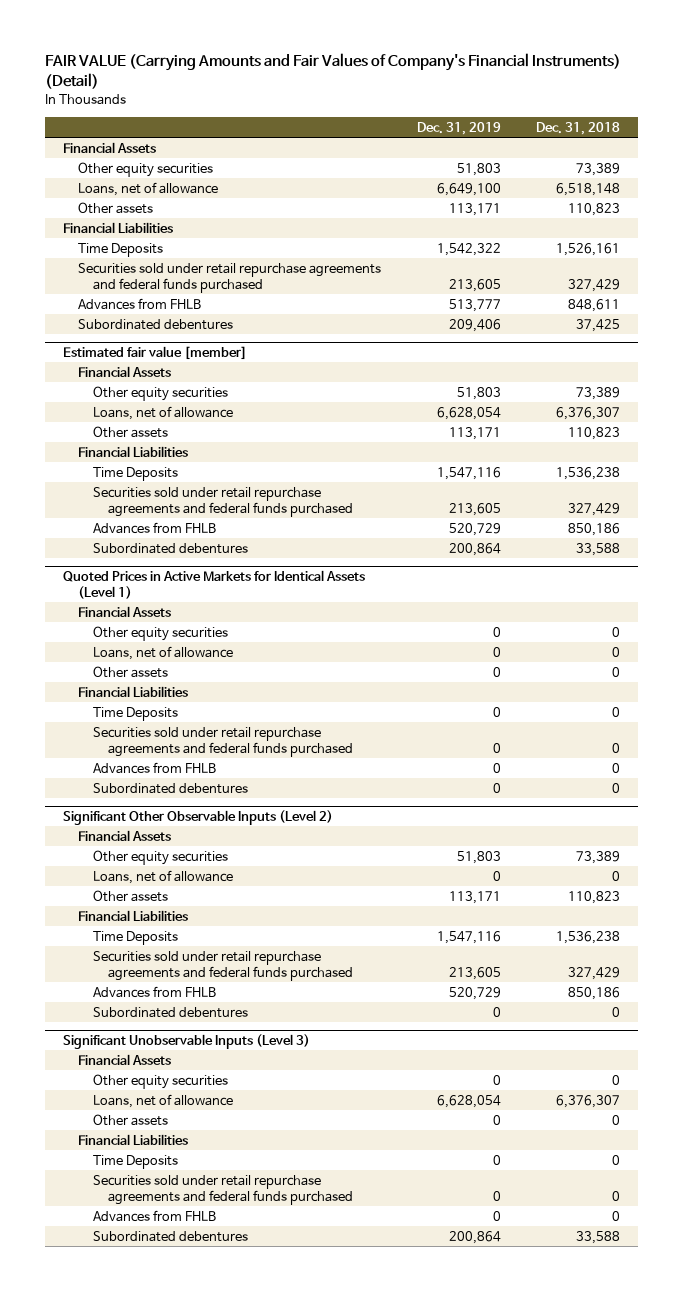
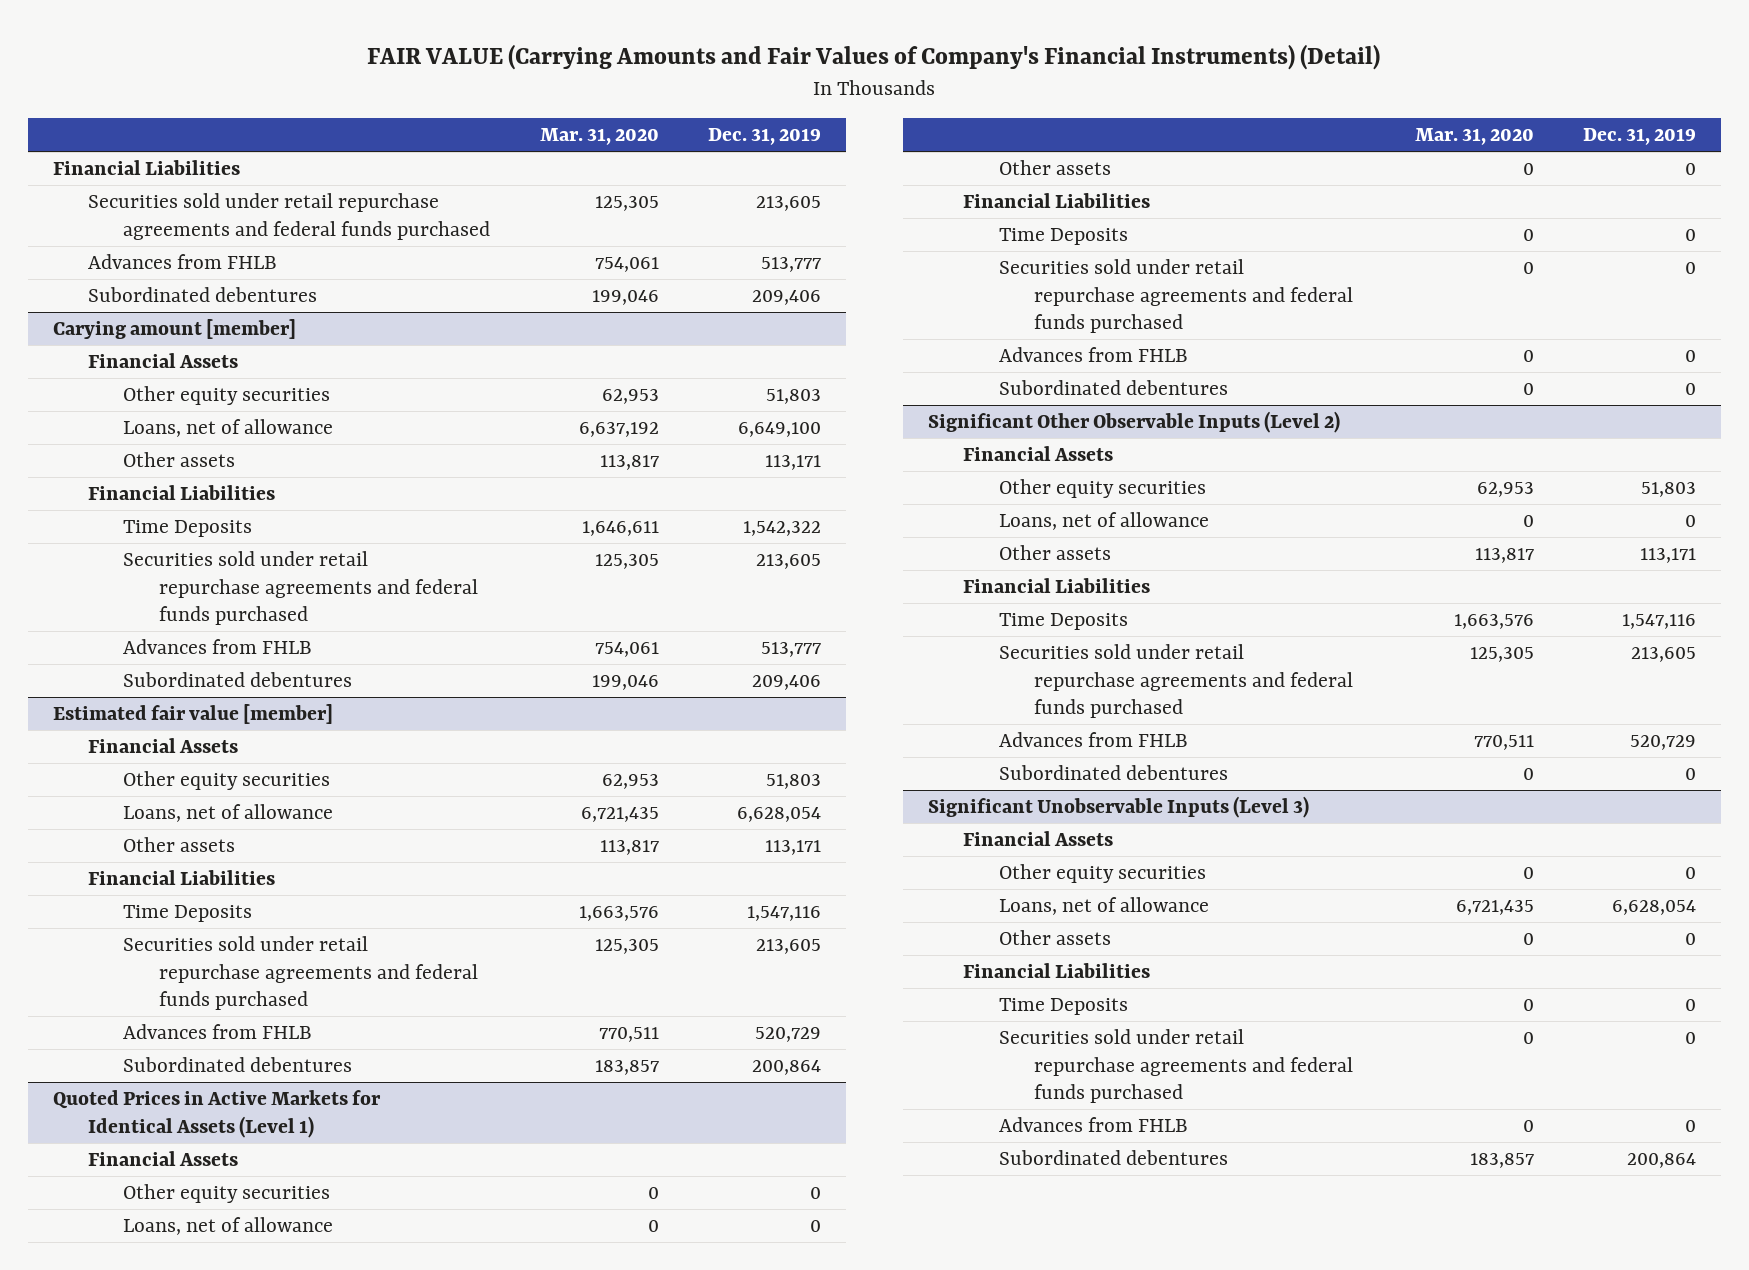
- | Dec. 31, 2019 | Dec. 31, 2018
+ | Mar. 31, 2020 | Dec. 31, 2019
+ Financial Liabilities
+ Securities sold under retail repurchase agreements and federal funds purchased | 125,305 | 213,605
+ Advances from FHLB | 754,061 | 513,777
+ Subordinated debentures | 199,046 | 209,406
+ Carying amount [member]

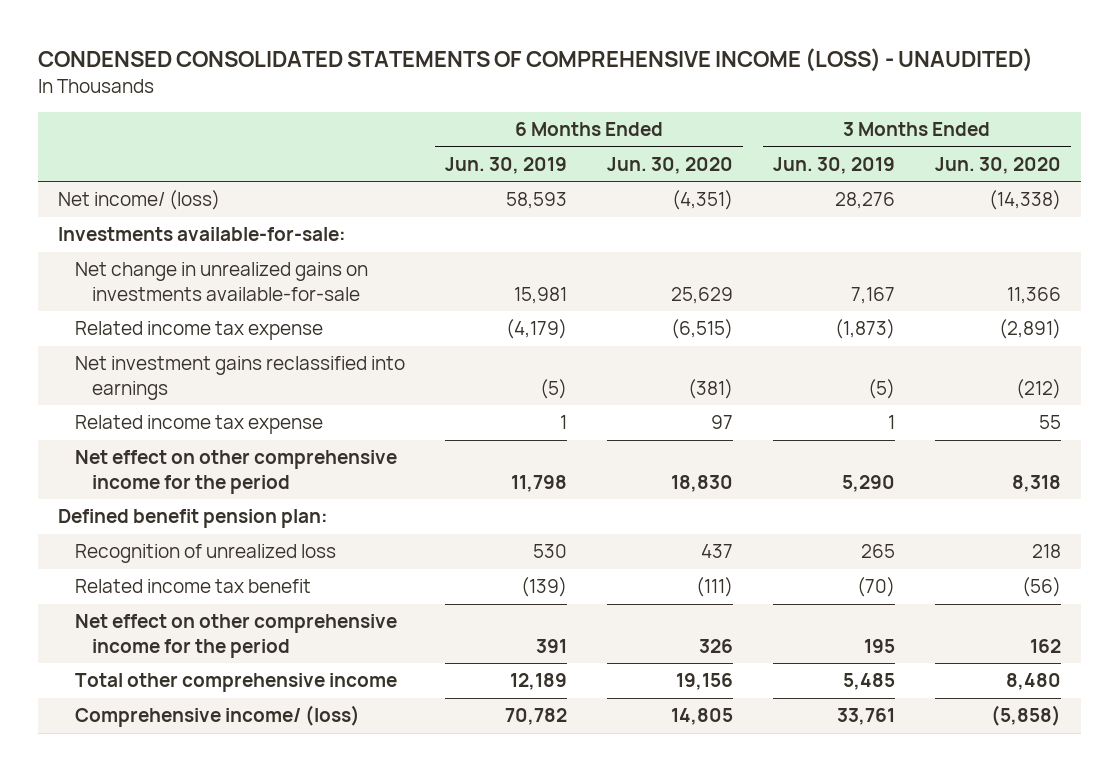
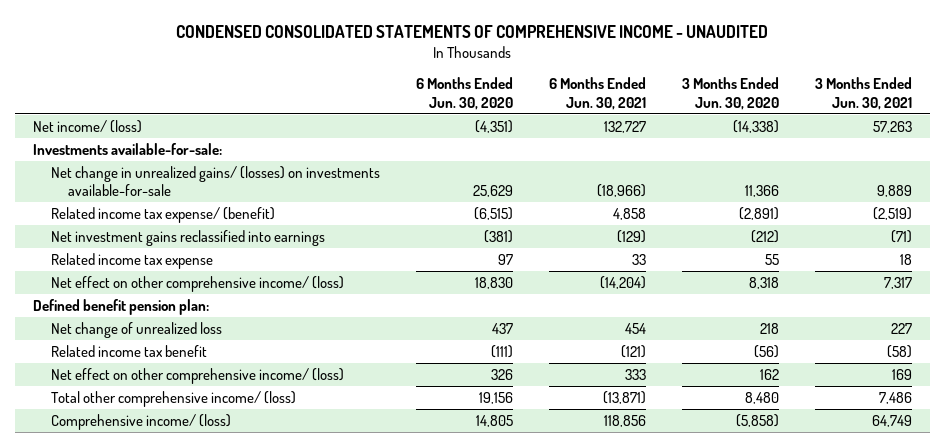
- CONDENSED CONSOLIDATED STATEMENTS OF COMPREHENSIVE INCOME (LOSS) - UNAUDITED)
+ CONDENSED CONSOLIDATED STATEMENTS OF COMPREHENSIVE INCOME - UNAUDITED
- | 6 Months Ended Jun. 30, 2019 | 6 Months Ended Jun. 30, 2020 | 3 Months Ended Jun. 30, 2019 | 3 Months Ended Jun. 30, 2020
+ | 6 Months Ended Jun. 30, 2020 | 6 Months Ended Jun. 30, 2021 | 3 Months Ended Jun. 30, 2020 | 3 Months Ended Jun. 30, 2021
- Net change in unrealized gains on investments available-for-sale | 15,981 | 25,629 | 7,167 | 11,366
- Related income tax expense | (4,179) | (6,515) | (1,873) | (2,891)
+ Net change in unrealized gains/ (losses) on investments available-for-sale | 25,629 | (18,966) | 11,366 | 9,889
+ Related income tax expense/ (benefit) | (6,515) | 4,858 | (2,891) | (2,519)
- Net effect on other comprehensive income for the period | 11,798 | 18,830 | 5,290 | 8,318
+ Net effect on other comprehensive income/ (loss) | 18,830 | (14,204) | 8,318 | 7,317
- Recognition of unrealized loss | 530 | 437 | 265 | 218
+ Net change of unrealized loss | 437 | 454 | 218 | 227
- Net effect on other comprehensive income for the period | 391 | 326 | 195 | 162
- Total other comprehensive income | 12,189 | 19,156 | 5,485 | 8,480
+ Net effect on other comprehensive income/ (loss) | 326 | 333 | 162 | 169
+ Total other comprehensive income/ (loss) | 19,156 | (13,871) | 8,480 | 7,486

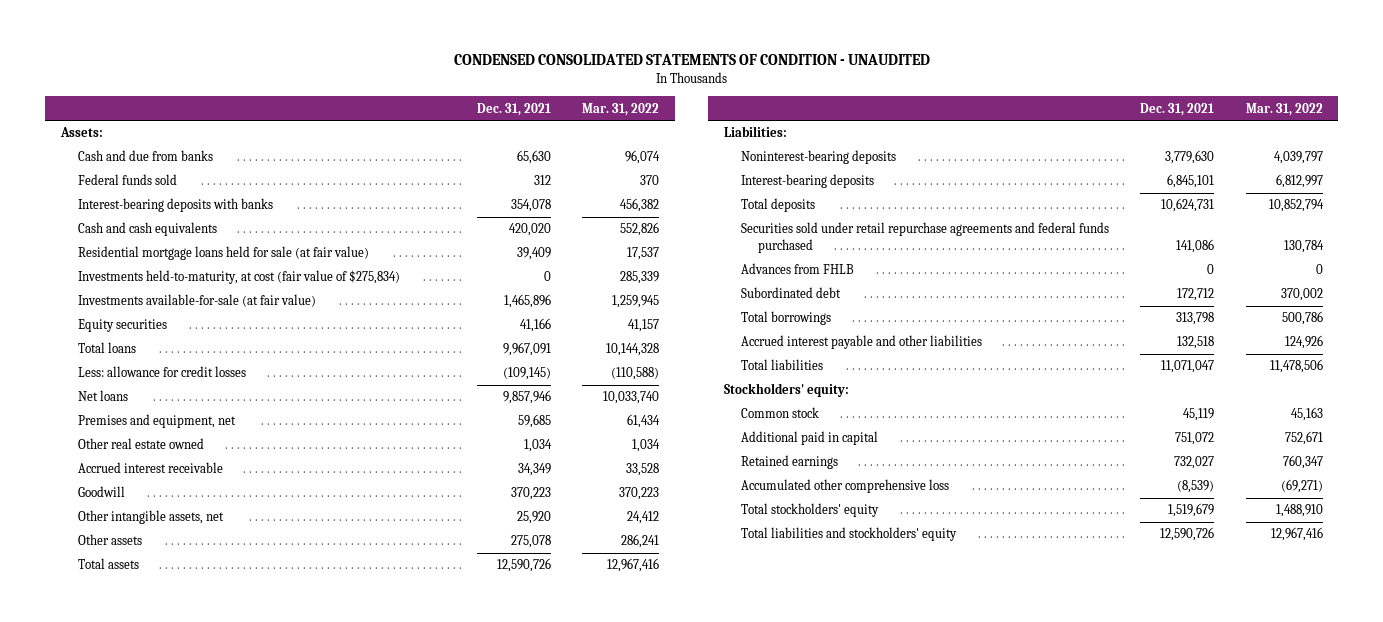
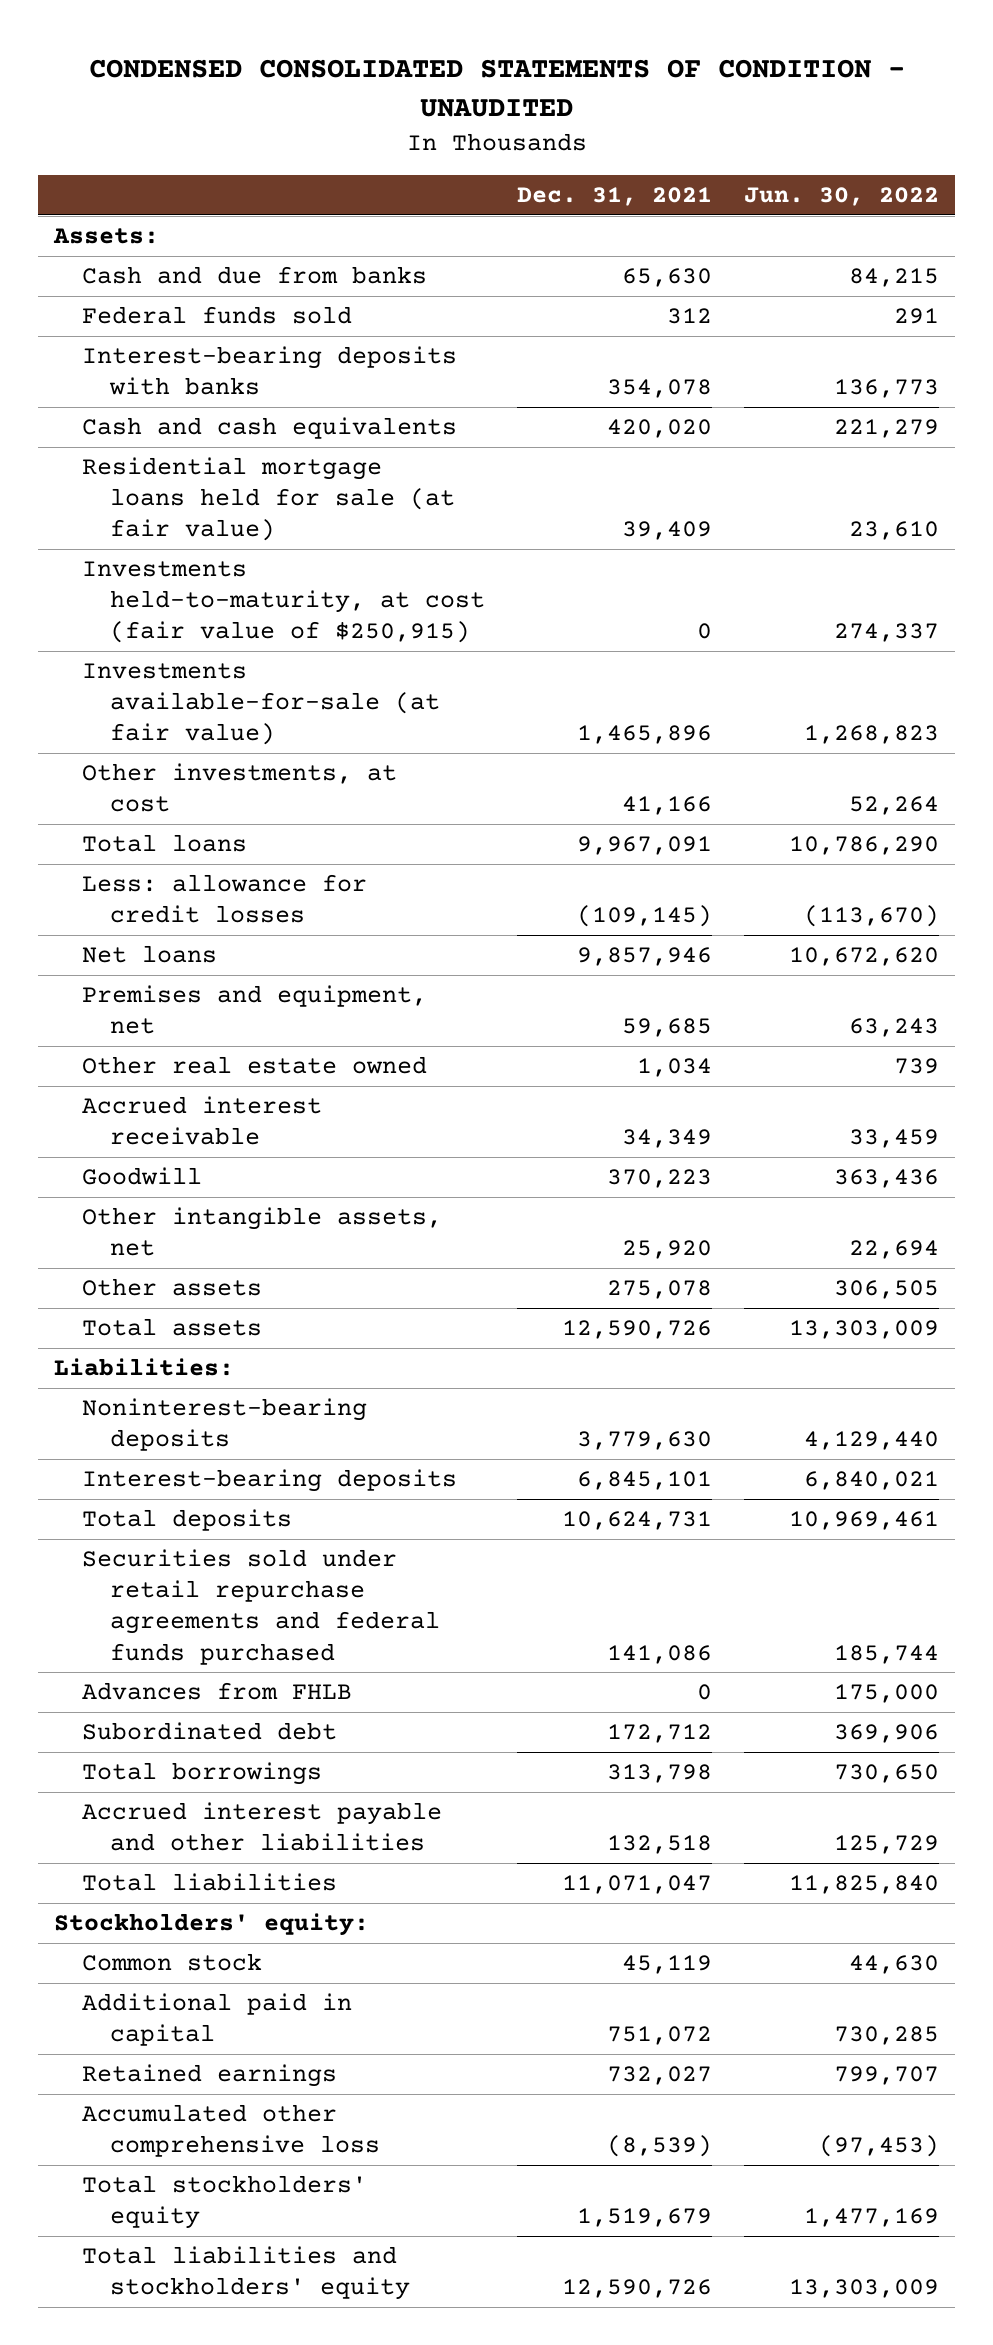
- | Dec. 31, 2021 | Mar. 31, 2022
+ | Dec. 31, 2021 | Jun. 30, 2022
- Investments held-to-maturity, at cost (fair value of $275,834) | 0 | 285,339
+ Investments held-to-maturity, at cost (fair value of $250,915) | 0 | 274,337
- Equity securities | 41,166 | 41,157
+ Other investments, at cost | 41,166 | 52,264

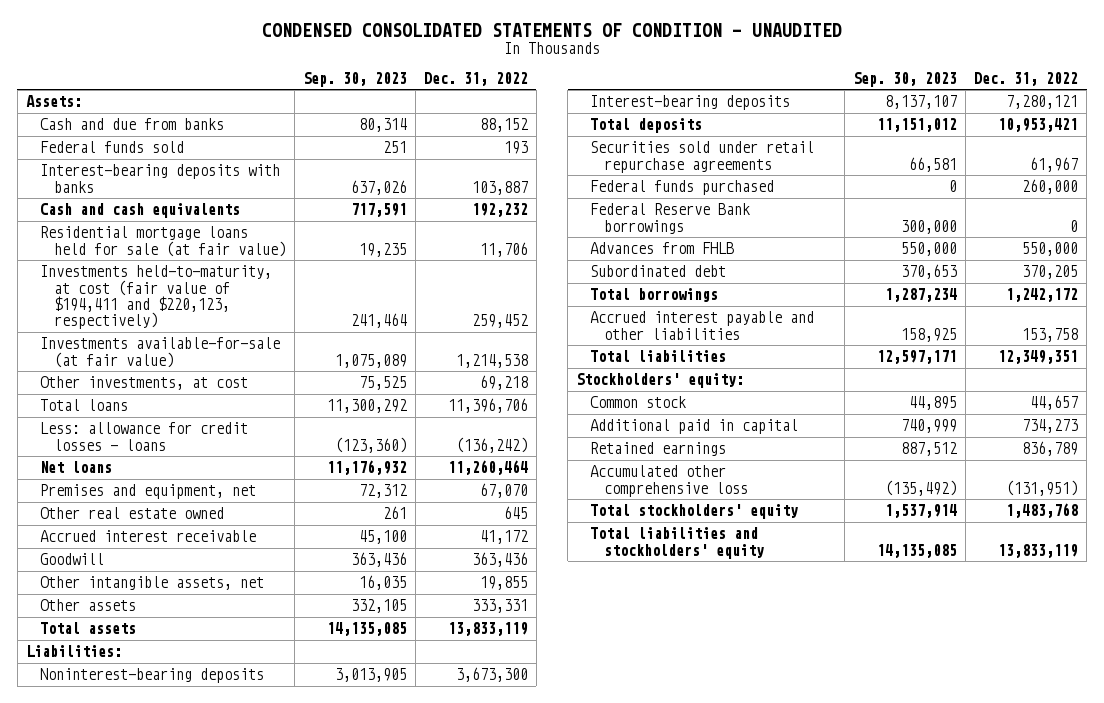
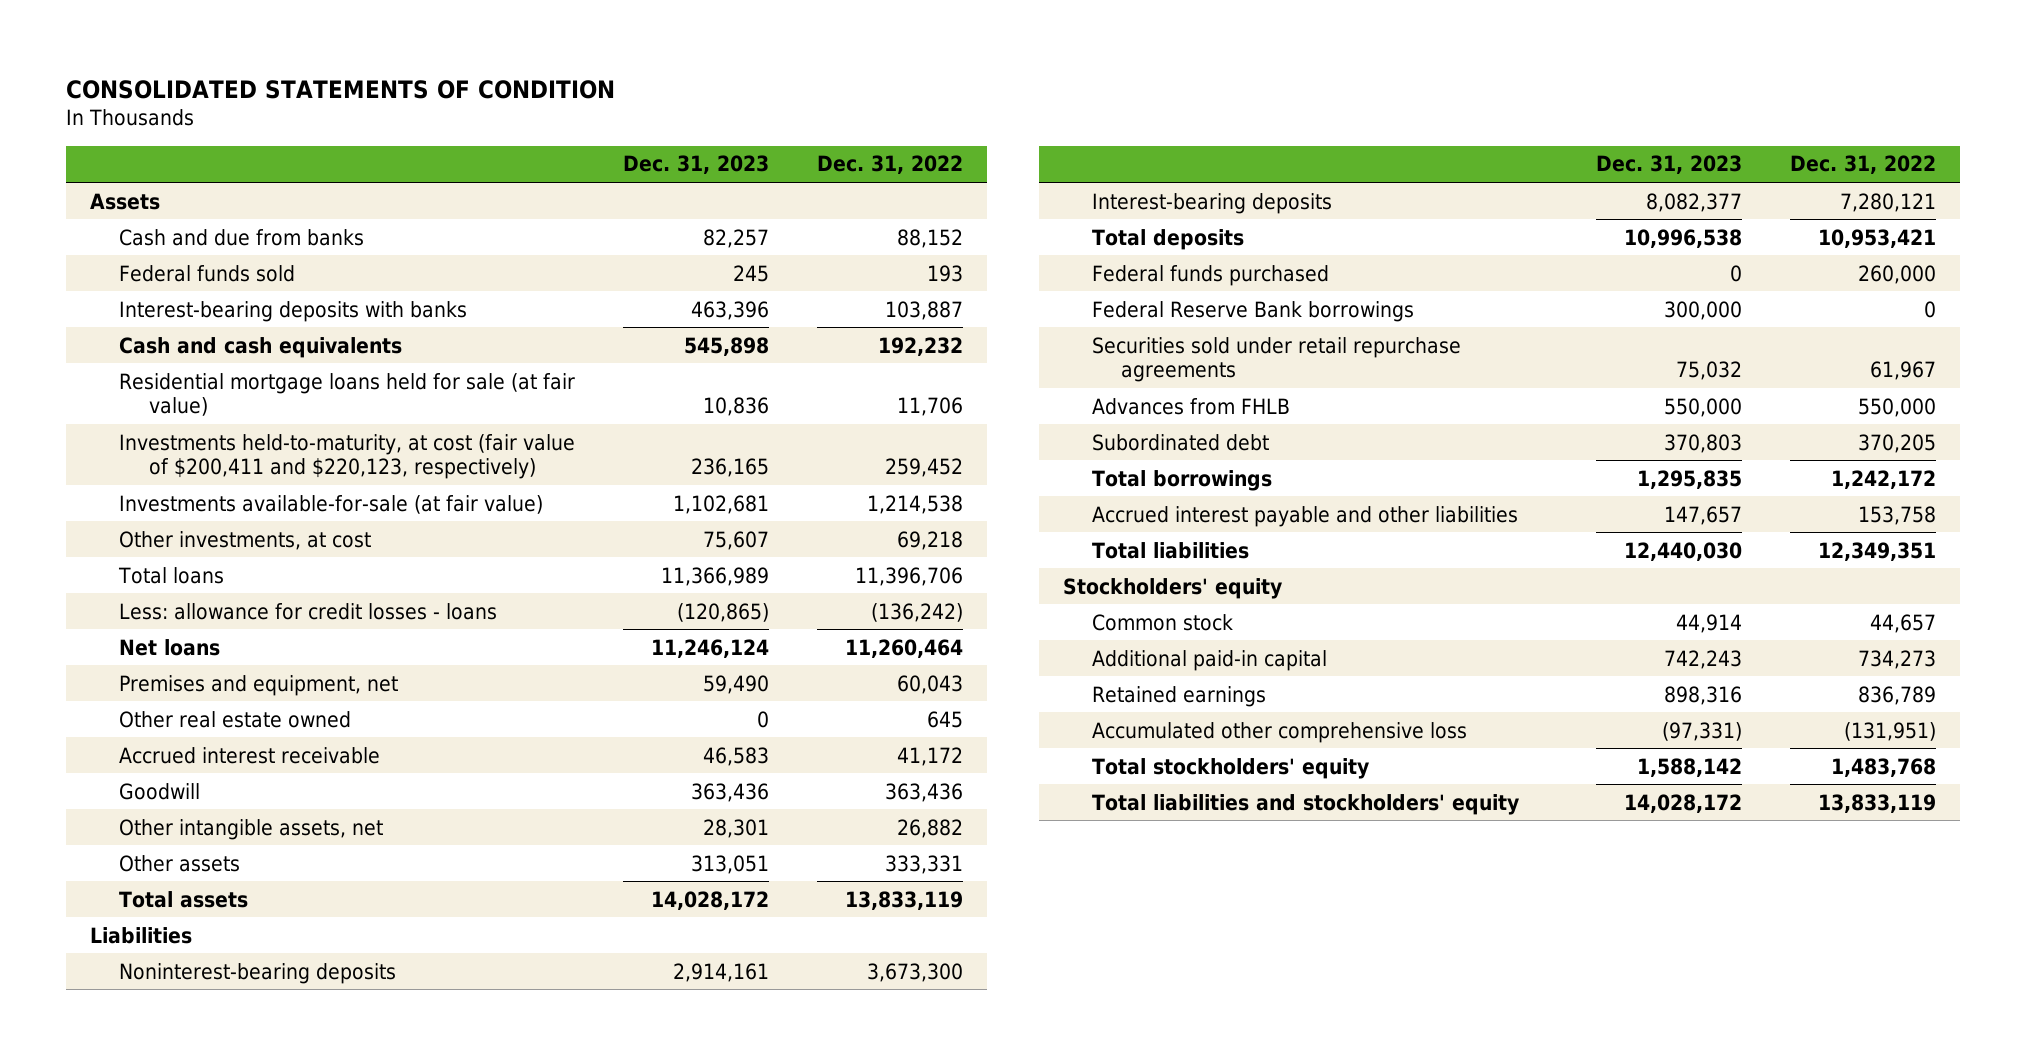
- CONDENSED CONSOLIDATED STATEMENTS OF CONDITION - UNAUDITED
+ CONSOLIDATED STATEMENTS OF CONDITION
- | Sep. 30, 2023 | Dec. 31, 2022
+ | Dec. 31, 2023 | Dec. 31, 2022
- Assets:
+ Assets
- Investments held-to-maturity, at cost (fair value of $194,411 and $220,123, respectively) | 241,464 | 259,452
+ Investments held-to-maturity, at cost (fair value of $200,411 and $220,123, respectively) | 236,165 | 259,452
- Premises and equipment, net | 72,312 | 67,070
+ Premises and equipment, net | 59,490 | 60,043
- Other intangible assets, net | 16,035 | 19,855
+ Other intangible assets, net | 28,301 | 26,882
- Liabilities:
+ Liabilities
moved down: Securities sold under retail repurchase agreements | 75,032 | 61,967
- Stockholders' equity:
+ Stockholders' equity
- Additional paid in capital | 740,999 | 734,273
+ Additional paid-in capital | 742,243 | 734,273

